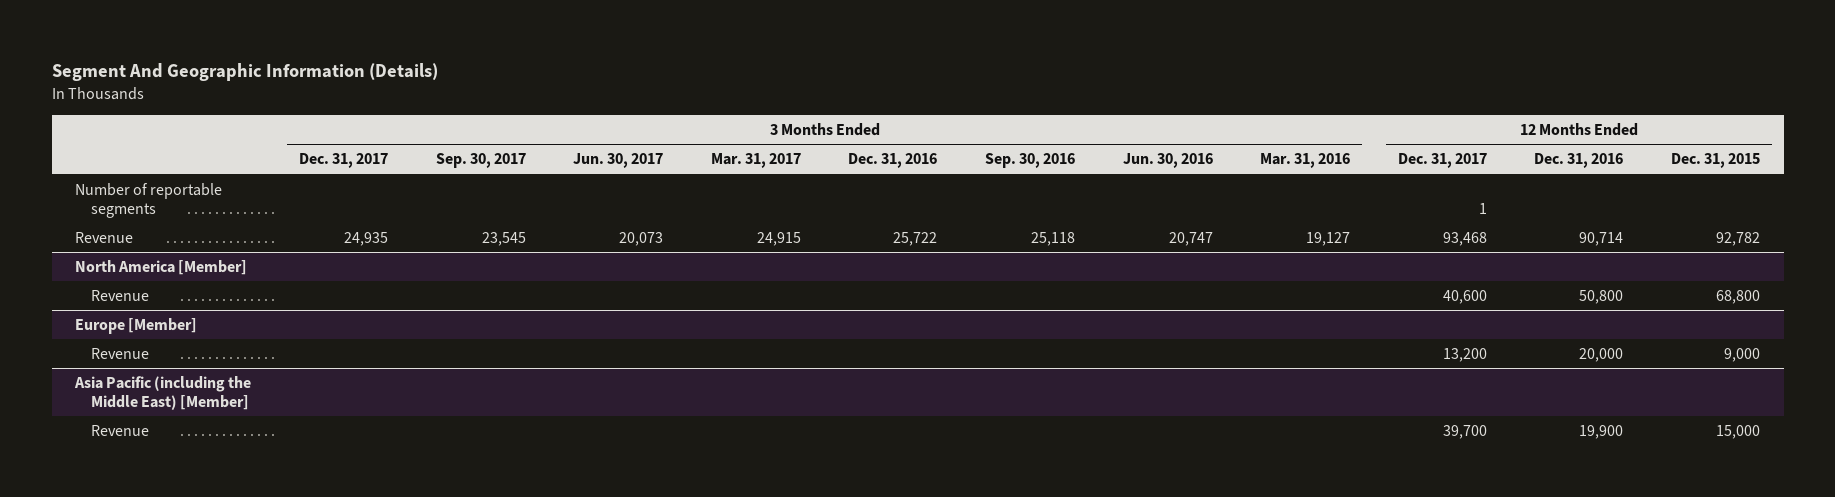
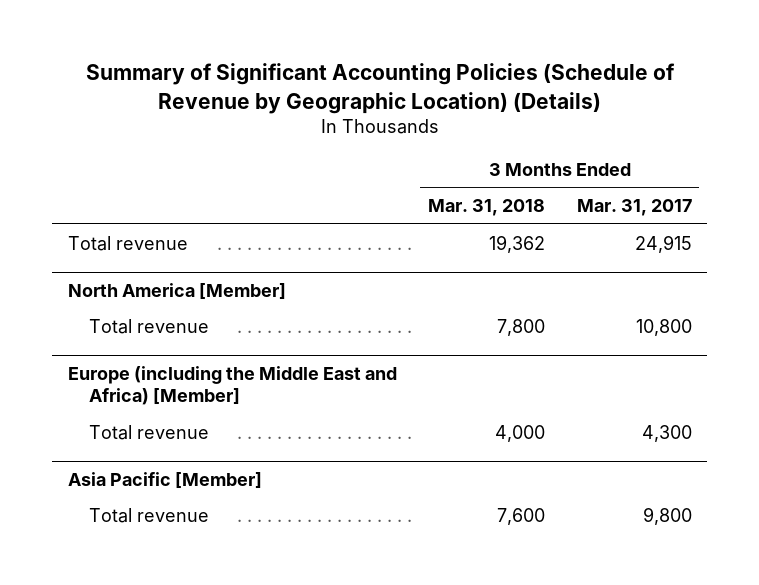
- Segment And Geographic Information (Details)
+ Summary of Significant Accounting Policies (Schedule of Revenue by Geographic Location) (Details)
- | 3 Months Ended Dec. 31, 2017 | 3 Months Ended Sep. 30, 2017 | 3 Months Ended Jun. 30, 2017 | 3 Months Ended Mar. 31, 2017 | 3 Months Ended Dec. 31, 2016 | 3 Months Ended Sep. 30, 2016 | 3 Months Ended Jun. 30, 2016 | 3 Months Ended Mar. 31, 2016 | 12 Months Ended Dec. 31, 2017 | 12 Months Ended Dec. 31, 2016 | 12 Months Ended Dec. 31, 2015
+ | 3 Months Ended Mar. 31, 2018 | 3 Months Ended Mar. 31, 2017
- Number of reportable segments | | | | | | | | | 1 | |
- Revenue | 24,935 | 23,545 | 20,073 | 24,915 | 25,722 | 25,118 | 20,747 | 19,127 | 93,468 | 90,714 | 92,782
+ Total revenue | 19,362 | 24,915
@ North America [Member]
- Revenue | | | | | | | | | 40,600 | 50,800 | 68,800
- Europe [Member]
- Revenue | | | | | | | | | 13,200 | 20,000 | 9,000
- Asia Pacific (including the Middle East) [Member]
- Revenue | | | | | | | | | 39,700 | 19,900 | 15,000
@ North America [Member]
+ Total revenue | 7,800 | 10,800
+ Europe (including the Middle East and Africa) [Member]
+ Total revenue | 4,000 | 4,300
+ Asia Pacific [Member]
+ Total revenue | 7,600 | 9,800

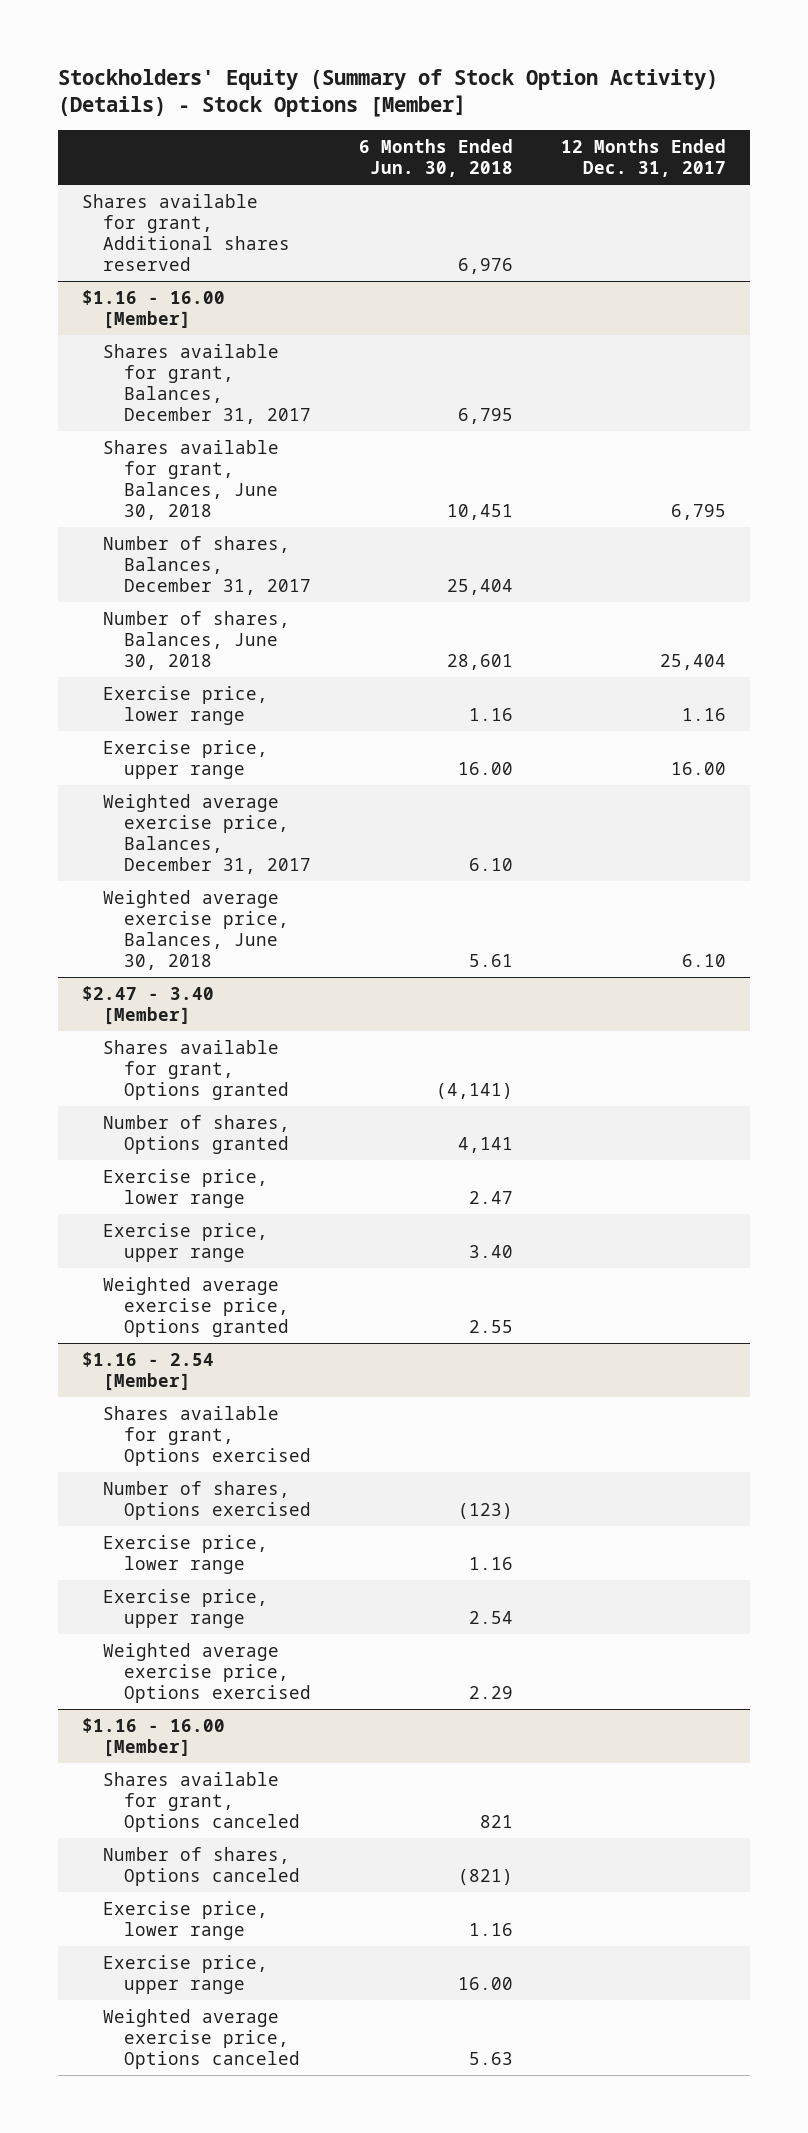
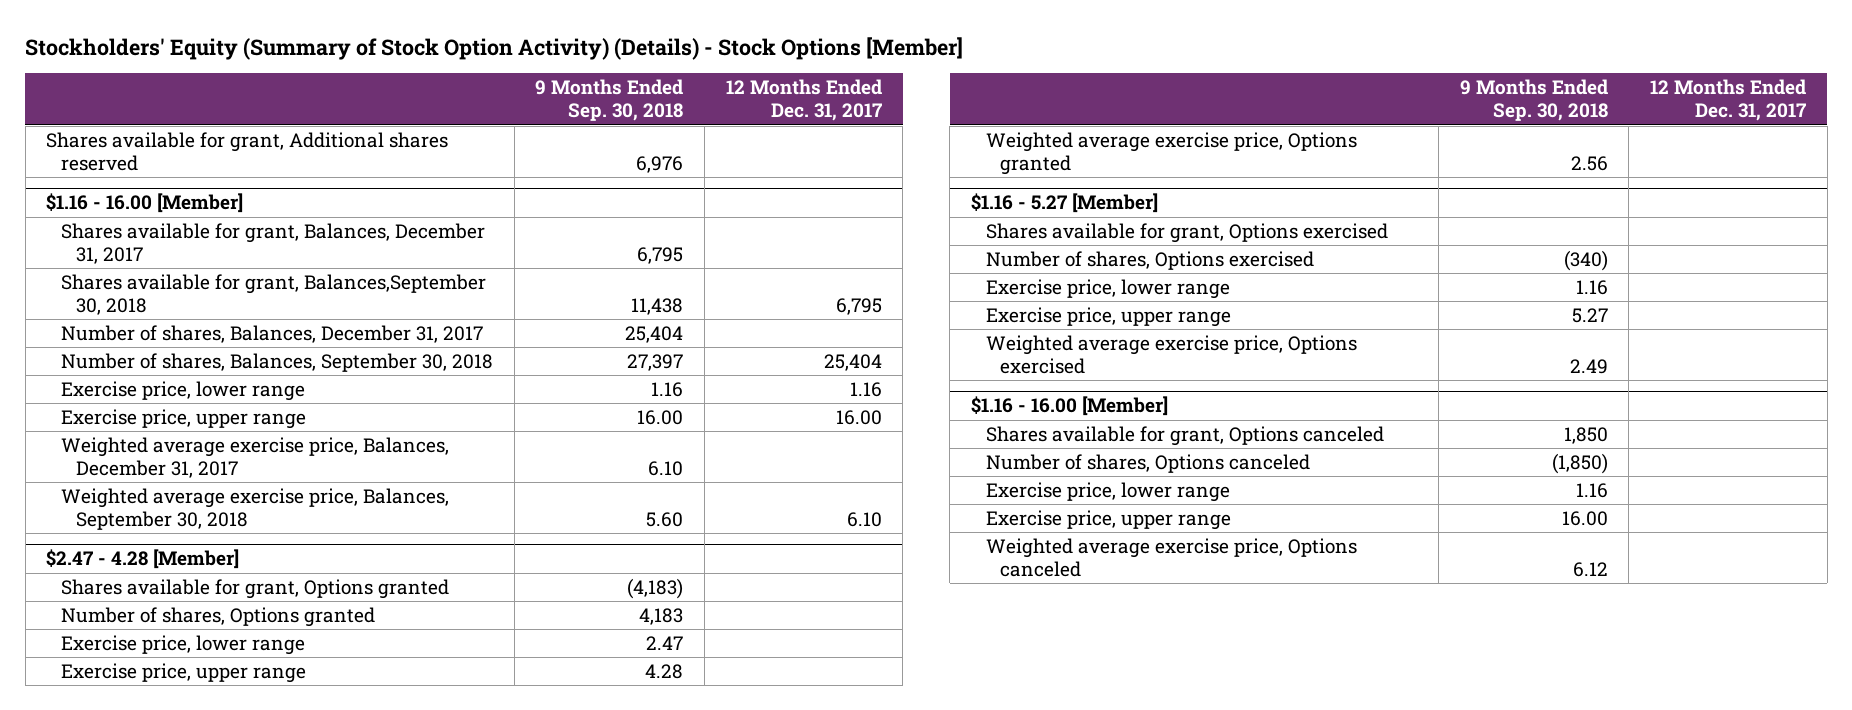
- | 6 Months Ended Jun. 30, 2018 | 12 Months Ended Dec. 31, 2017
+ | 9 Months Ended Sep. 30, 2018 | 12 Months Ended Dec. 31, 2017
@ $1.16 - 16.00 [Member]
- Shares available for grant, Balances, June 30, 2018 | 10,451 | 6,795
+ Shares available for grant, Balances,September 30, 2018 | 11,438 | 6,795
- Number of shares, Balances, June 30, 2018 | 28,601 | 25,404
+ Number of shares, Balances, September 30, 2018 | 27,397 | 25,404
- Weighted average exercise price, Balances, June 30, 2018 | 5.61 | 6.10
- $2.47 - 3.40 [Member]
@ $1.16 - 16.00 [Member]
+ Weighted average exercise price, Balances, September 30, 2018 | 5.60 | 6.10
+ $2.47 - 4.28 [Member]
- $1.16 - 2.54 [Member]
+ $1.16 - 5.27 [Member]

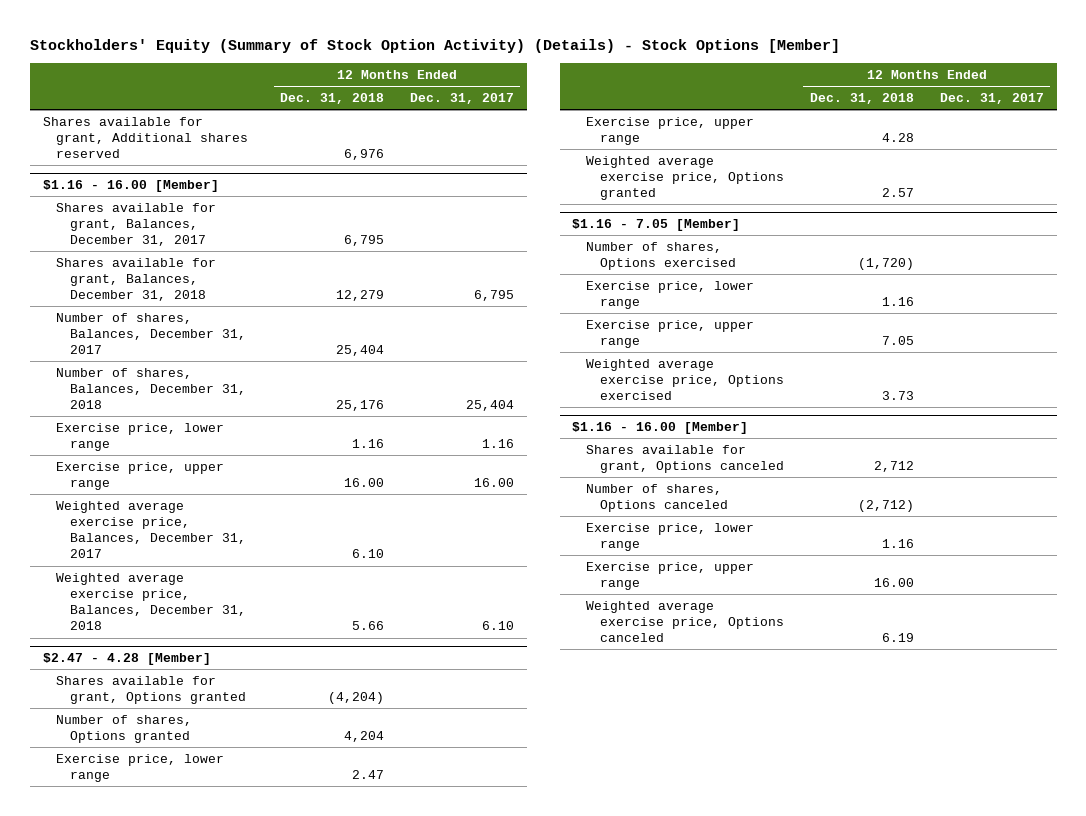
- | 9 Months Ended Sep. 30, 2018 | 12 Months Ended Dec. 31, 2017
+ | 12 Months Ended Dec. 31, 2018 | 12 Months Ended Dec. 31, 2017
@ $1.16 - 16.00 [Member]
- Shares available for grant, Balances,September 30, 2018 | 11,438 | 6,795
+ Shares available for grant, Balances, December 31, 2018 | 12,279 | 6,795
- Number of shares, Balances, September 30, 2018 | 27,397 | 25,404
+ Number of shares, Balances, December 31, 2018 | 25,176 | 25,404
- Weighted average exercise price, Balances, September 30, 2018 | 5.60 | 6.10
+ Weighted average exercise price, Balances, December 31, 2018 | 5.66 | 6.10
- $1.16 - 5.27 [Member]
- Shares available for grant, Options exercised
- Number of shares, Options exercised | (340) |
- Exercise price, lower range | 1.16 |
- Exercise price, upper range | 5.27 |
- Weighted average exercise price, Options exercised | 2.49 |
+ $1.16 - 7.05 [Member]
+ Number of shares, Options exercised | (1,720) |
+ Exercise price, lower range | 1.16 |
+ Exercise price, upper range | 7.05 |
+ Weighted average exercise price, Options exercised | 3.73 |

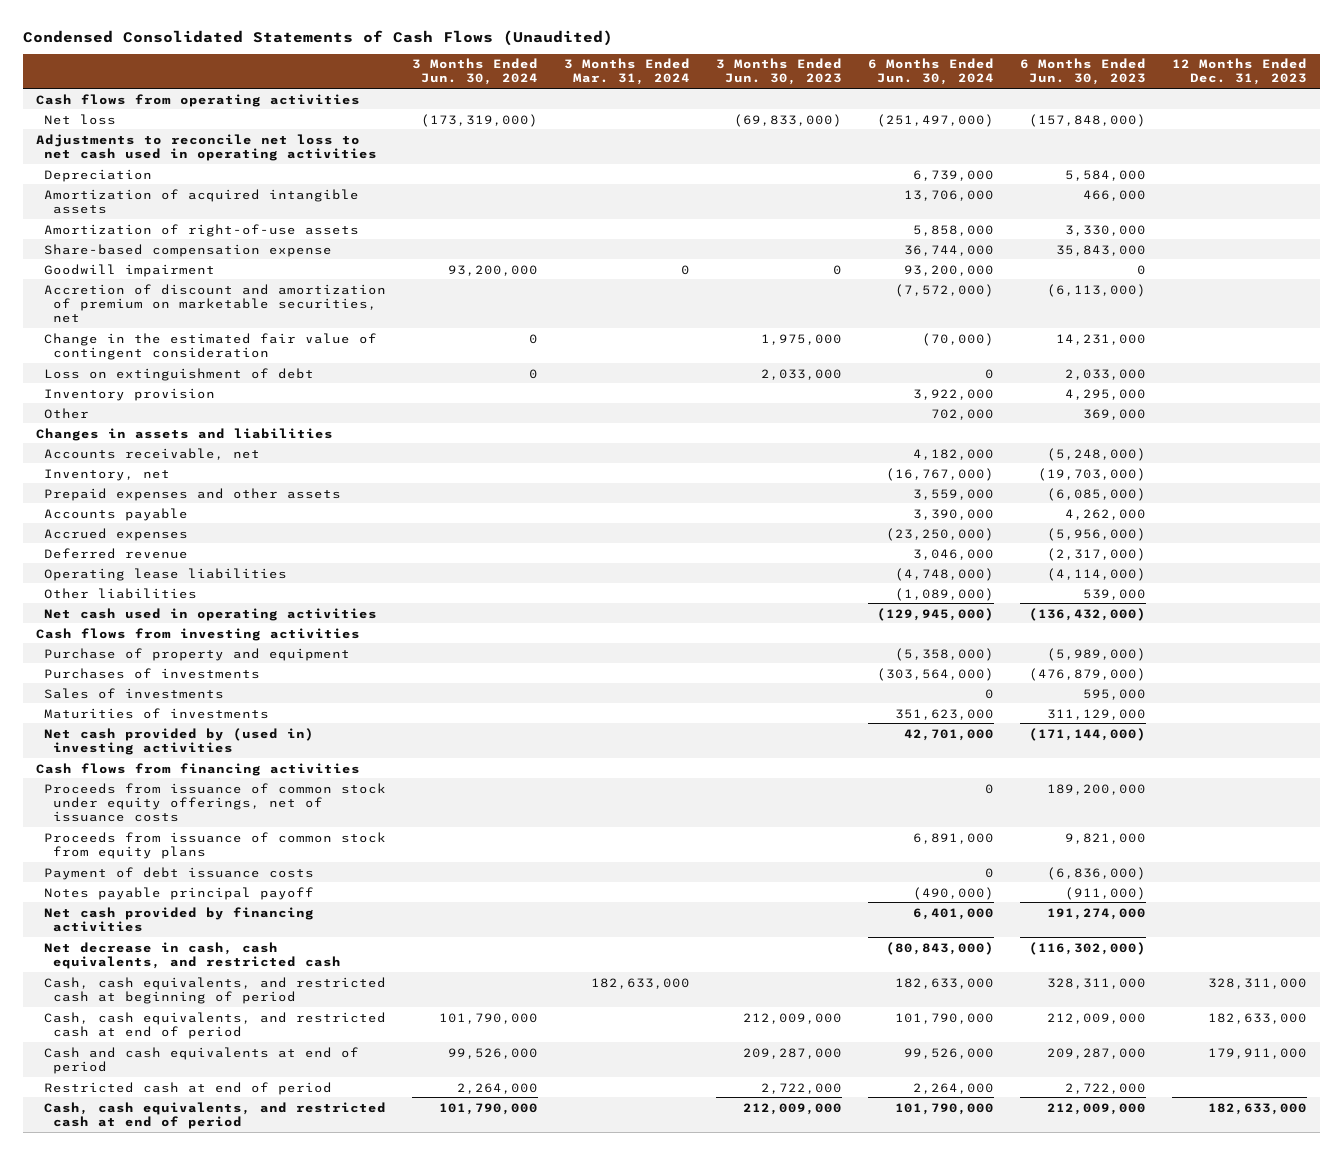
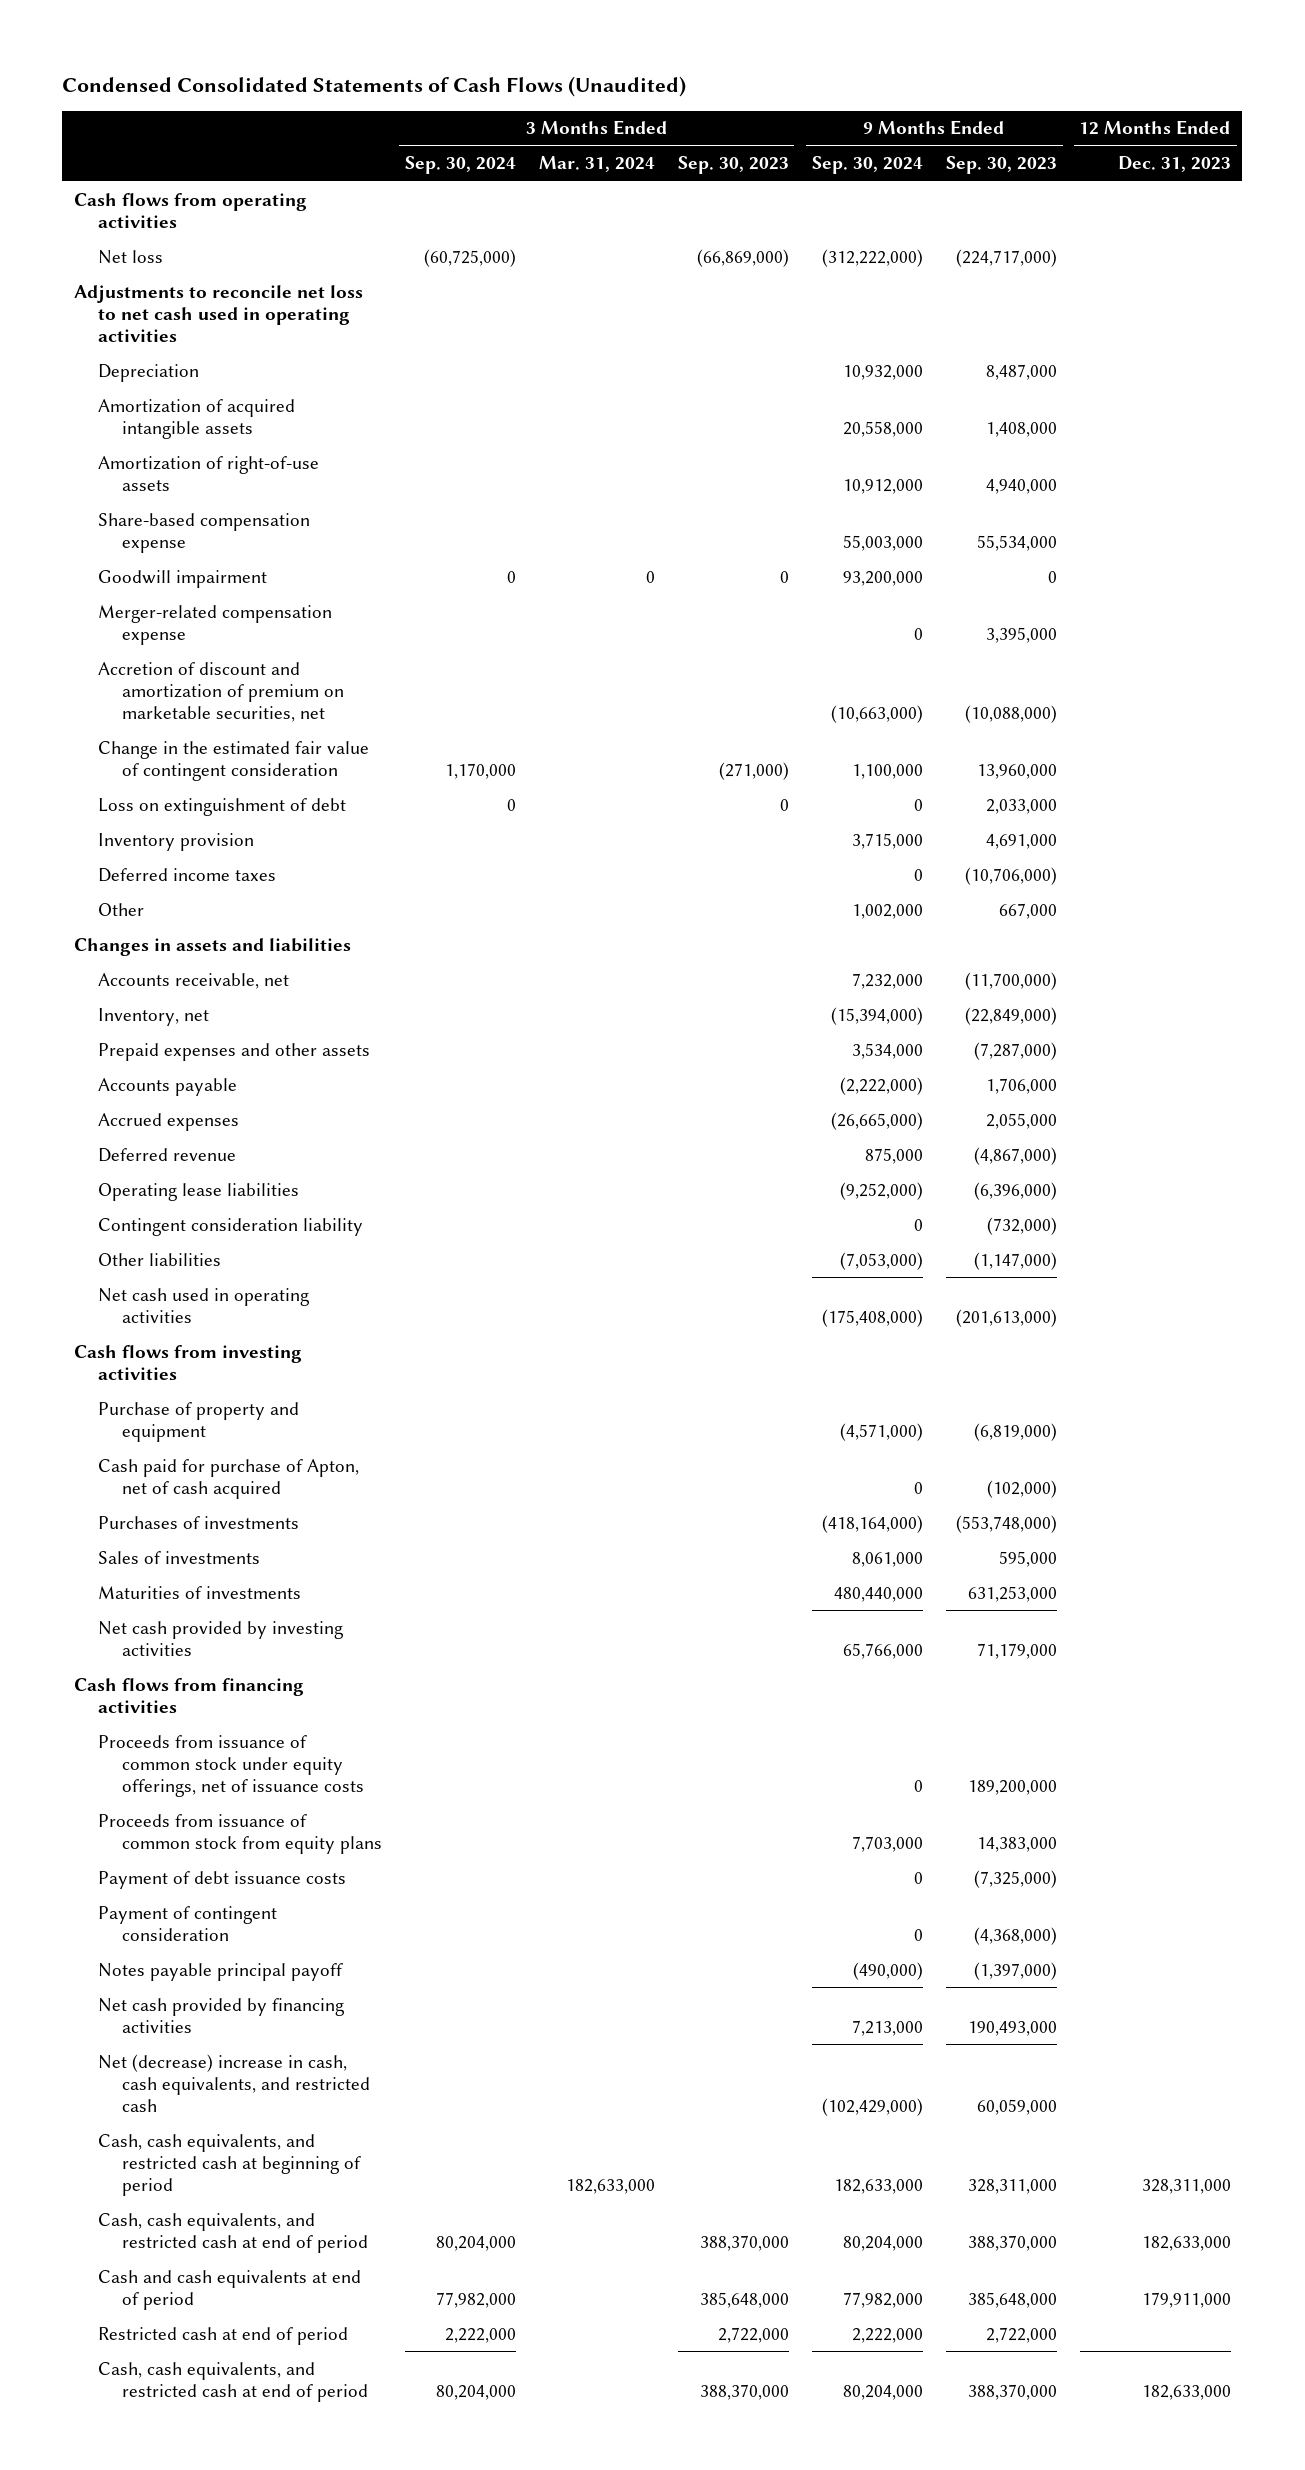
- | 3 Months Ended Jun. 30, 2024 | 3 Months Ended Mar. 31, 2024 | 3 Months Ended Jun. 30, 2023 | 6 Months Ended Jun. 30, 2024 | 6 Months Ended Jun. 30, 2023 | 12 Months Ended Dec. 31, 2023
+ | 3 Months Ended Sep. 30, 2024 | 3 Months Ended Mar. 31, 2024 | 3 Months Ended Sep. 30, 2023 | 9 Months Ended Sep. 30, 2024 | 9 Months Ended Sep. 30, 2023 | 12 Months Ended Dec. 31, 2023
+ Merger-related compensation expense | | | | 0 | 3,395,000 |
+ Deferred income taxes | | | | 0 | (10,706,000) |
+ Contingent consideration liability | | | | 0 | (732,000) |
+ Cash paid for purchase of Apton, net of cash acquired | | | | 0 | (102,000) |
- Net cash provided by (used in) investing activities | | | | 42,701,000 | (171,144,000) |
+ Net cash provided by investing activities | | | | 65,766,000 | 71,179,000 |
+ Payment of contingent consideration | | | | 0 | (4,368,000) |
- Net decrease in cash, cash equivalents, and restricted cash | | | | (80,843,000) | (116,302,000) |
+ Net (decrease) increase in cash, cash equivalents, and restricted cash | | | | (102,429,000) | 60,059,000 |

